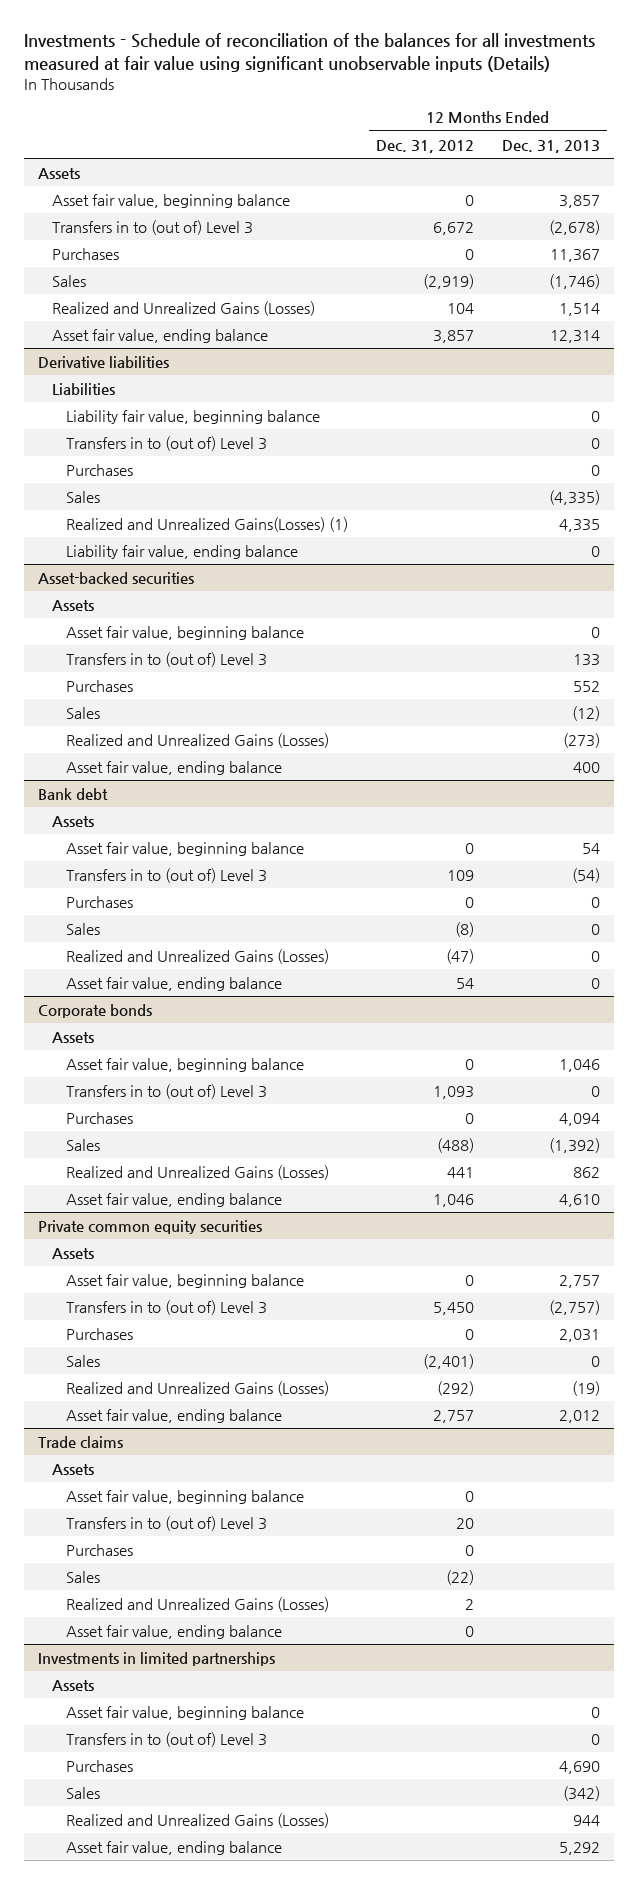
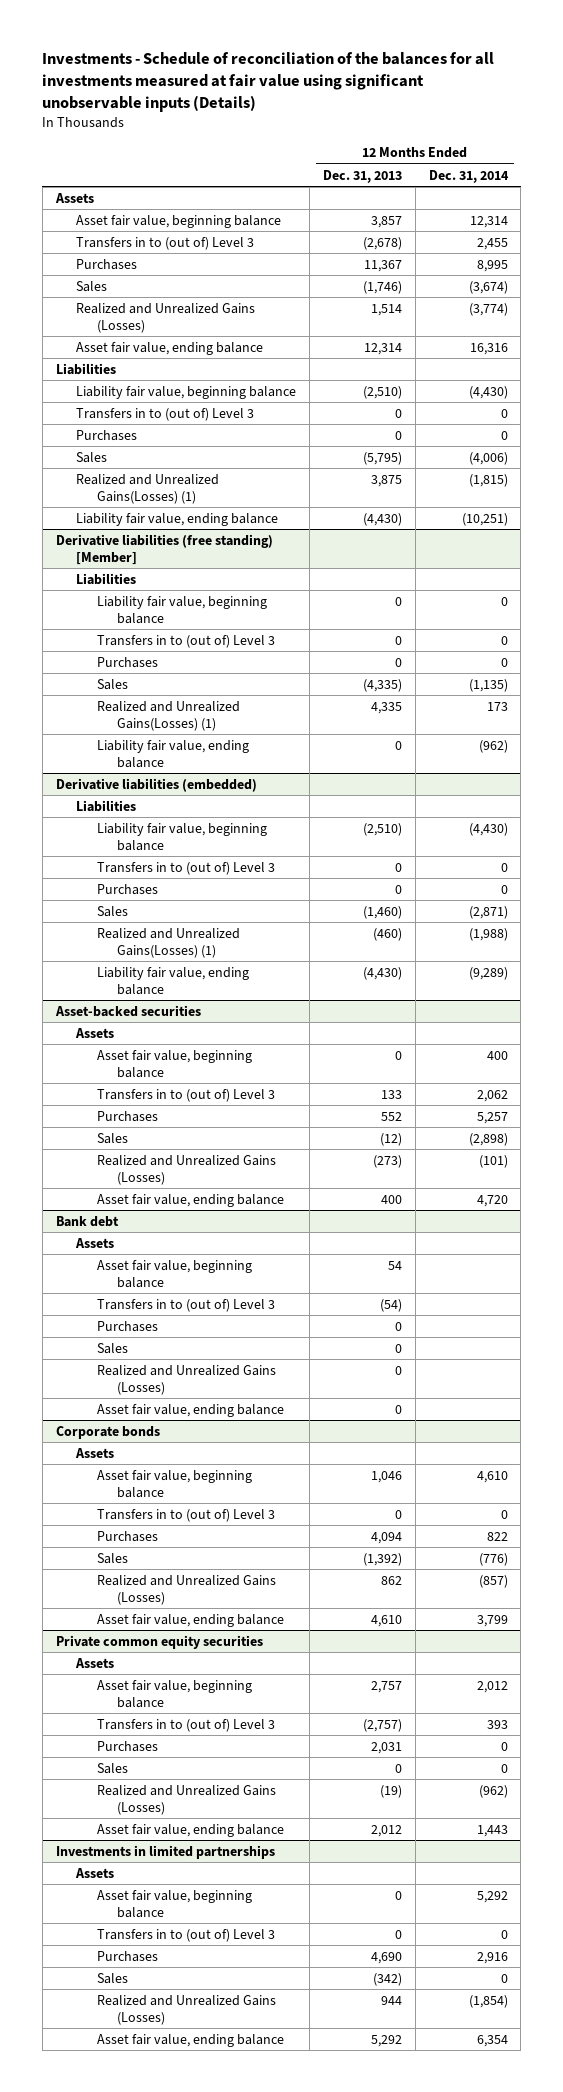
- | 12 Months Ended Dec. 31, 2012 | 12 Months Ended Dec. 31, 2013
+ | 12 Months Ended Dec. 31, 2013 | 12 Months Ended Dec. 31, 2014
- Derivative liabilities
+ Liability fair value, beginning balance | (2,510) | (4,430)
+ Transfers in to (out of) Level 3 | 0 | 0
+ Purchases | 0 | 0
+ Sales | (5,795) | (4,006)
+ Realized and Unrealized Gains(Losses) (1) | 3,875 | (1,815)
+ Liability fair value, ending balance | (4,430) | (10,251)
+ Derivative liabilities (free standing) [Member]
+ Liabilities
+ Derivative liabilities (embedded)
+ Liabilities
+ Liability fair value, beginning balance | (2,510) | (4,430)
+ Transfers in to (out of) Level 3 | 0 | 0
+ Purchases | 0 | 0
+ Sales | (1,460) | (2,871)
+ Realized and Unrealized Gains(Losses) (1) | (460) | (1,988)
+ Liability fair value, ending balance | (4,430) | (9,289)
- Trade claims
- Assets
- Asset fair value, beginning balance | 0 |
- Transfers in to (out of) Level 3 | 20 |
- Purchases | 0 |
- Sales | (22) |
- Realized and Unrealized Gains (Losses) | 2 |
- Asset fair value, ending balance | 0 |

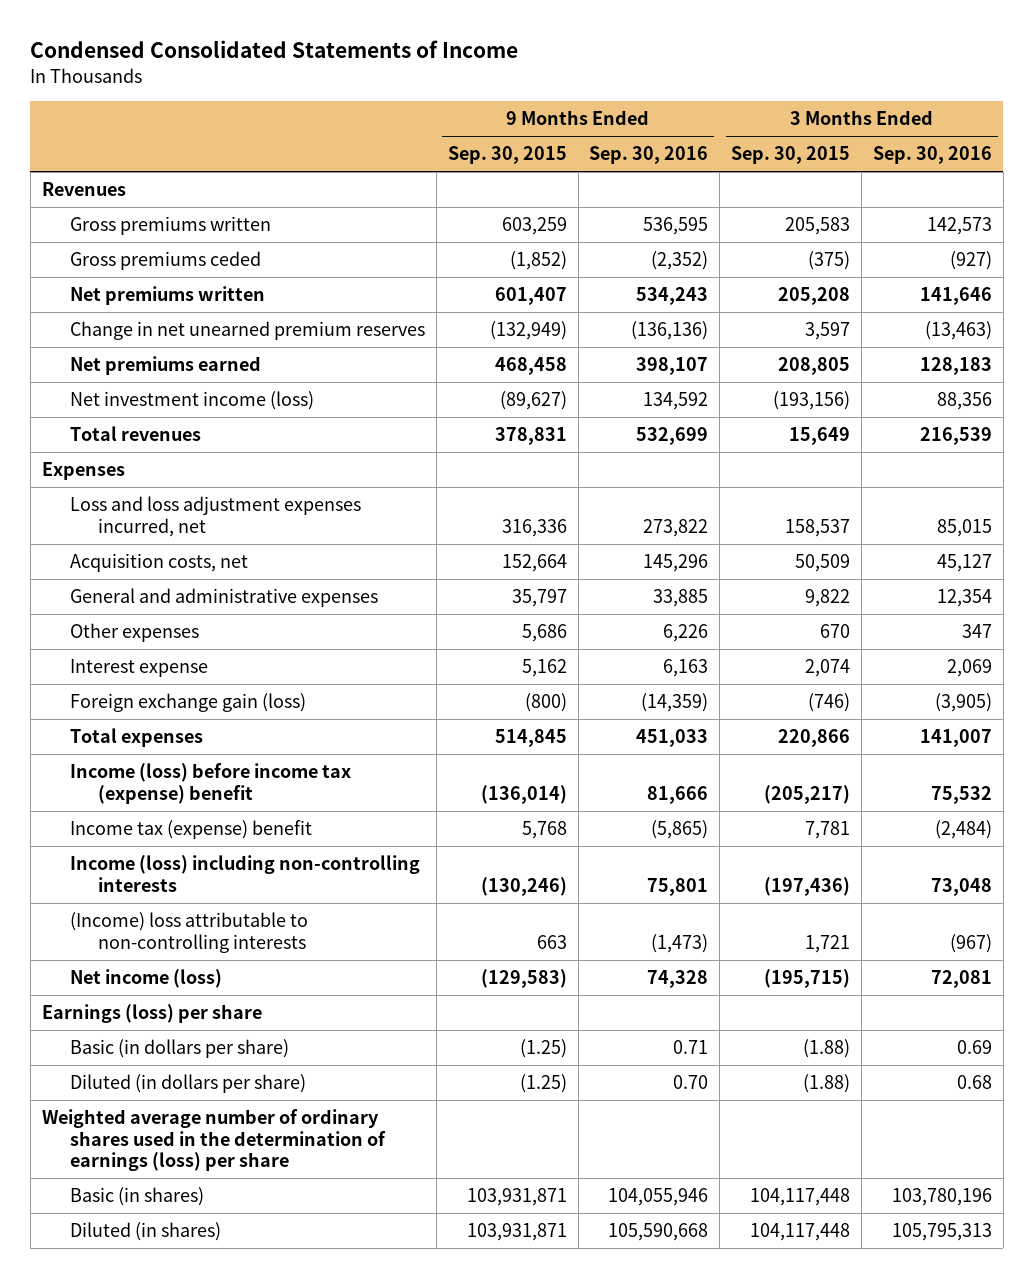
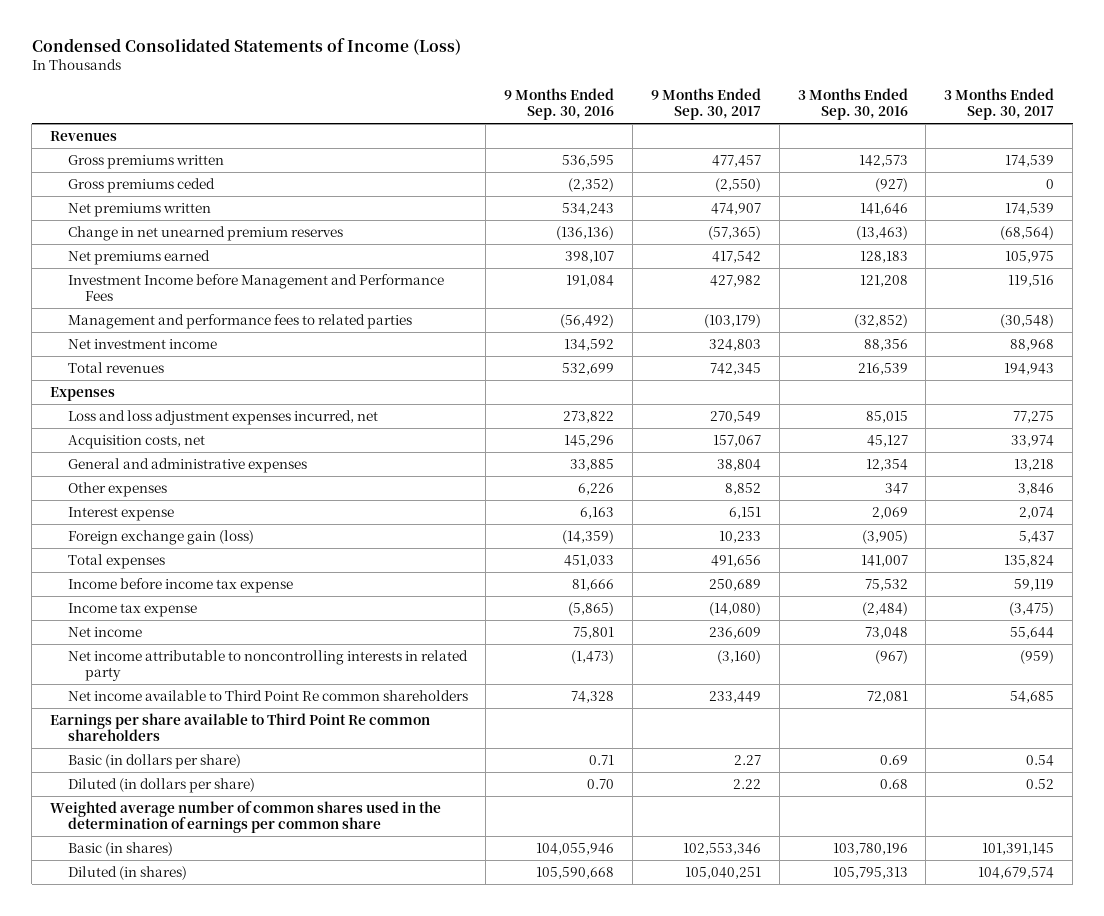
- Condensed Consolidated Statements of Income
+ Condensed Consolidated Statements of Income (Loss)
- | 9 Months Ended Sep. 30, 2015 | 9 Months Ended Sep. 30, 2016 | 3 Months Ended Sep. 30, 2015 | 3 Months Ended Sep. 30, 2016
+ | 9 Months Ended Sep. 30, 2016 | 9 Months Ended Sep. 30, 2017 | 3 Months Ended Sep. 30, 2016 | 3 Months Ended Sep. 30, 2017
- Net investment income (loss) | (89,627) | 134,592 | (193,156) | 88,356
+ Investment Income before Management and Performance Fees | 191,084 | 427,982 | 121,208 | 119,516
+ Management and performance fees to related parties | (56,492) | (103,179) | (32,852) | (30,548)
+ Net investment income | 134,592 | 324,803 | 88,356 | 88,968
- Income (loss) before income tax (expense) benefit | (136,014) | 81,666 | (205,217) | 75,532
- Income tax (expense) benefit | 5,768 | (5,865) | 7,781 | (2,484)
- Income (loss) including non-controlling interests | (130,246) | 75,801 | (197,436) | 73,048
- (Income) loss attributable to non-controlling interests | 663 | (1,473) | 1,721 | (967)
- Net income (loss) | (129,583) | 74,328 | (195,715) | 72,081
- Earnings (loss) per share
+ Income before income tax expense | 81,666 | 250,689 | 75,532 | 59,119
+ Income tax expense | (5,865) | (14,080) | (2,484) | (3,475)
+ Net income | 75,801 | 236,609 | 73,048 | 55,644
+ Net income attributable to noncontrolling interests in related party | (1,473) | (3,160) | (967) | (959)
+ Net income available to Third Point Re common shareholders | 74,328 | 233,449 | 72,081 | 54,685
+ Earnings per share available to Third Point Re common shareholders
- Weighted average number of ordinary shares used in the determination of earnings (loss) per share
+ Weighted average number of common shares used in the determination of earnings per common share

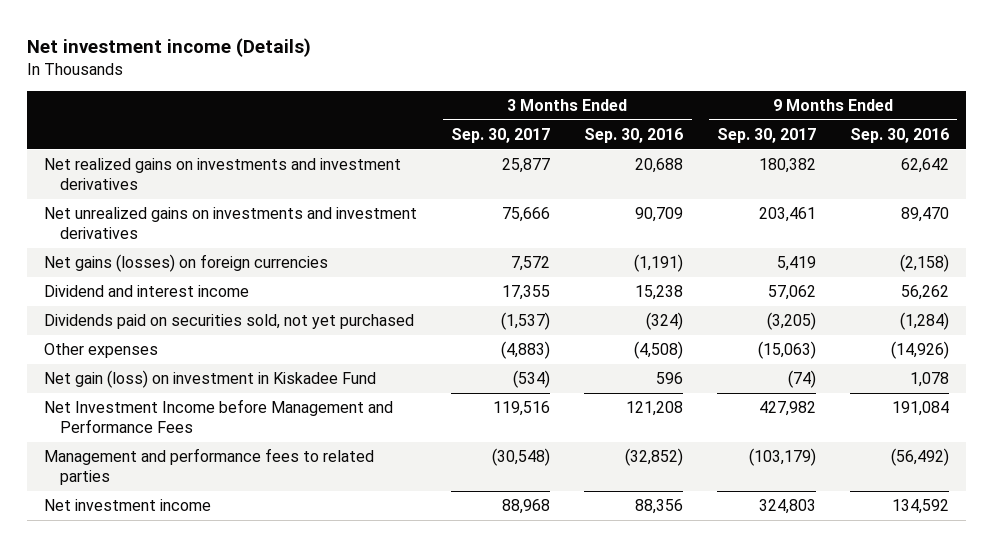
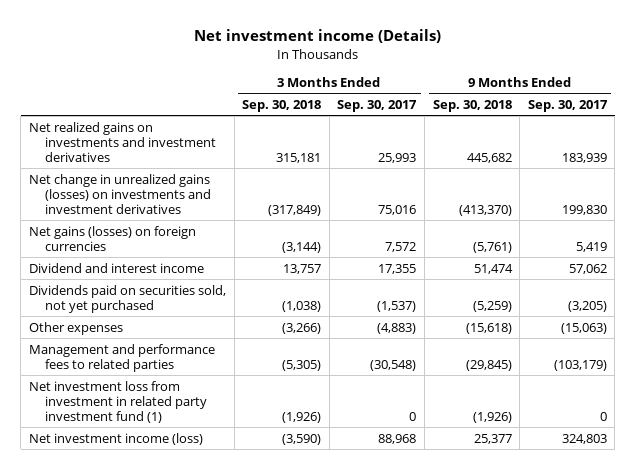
- | 3 Months Ended Sep. 30, 2017 | 3 Months Ended Sep. 30, 2016 | 9 Months Ended Sep. 30, 2017 | 9 Months Ended Sep. 30, 2016
+ | 3 Months Ended Sep. 30, 2018 | 3 Months Ended Sep. 30, 2017 | 9 Months Ended Sep. 30, 2018 | 9 Months Ended Sep. 30, 2017
- Net realized gains on investments and investment derivatives | 25,877 | 20,688 | 180,382 | 62,642
- Net unrealized gains on investments and investment derivatives | 75,666 | 90,709 | 203,461 | 89,470
+ Net realized gains on investments and investment derivatives | 315,181 | 25,993 | 445,682 | 183,939
+ Net change in unrealized gains (losses) on investments and investment derivatives | (317,849) | 75,016 | (413,370) | 199,830
- Net gain (loss) on investment in Kiskadee Fund | (534) | 596 | (74) | 1,078
- Net Investment Income before Management and Performance Fees | 119,516 | 121,208 | 427,982 | 191,084
- Net investment income | 88,968 | 88,356 | 324,803 | 134,592
+ Net investment loss from investment in related party investment fund (1) | (1,926) | 0 | (1,926) | 0
+ Net investment income (loss) | (3,590) | 88,968 | 25,377 | 324,803

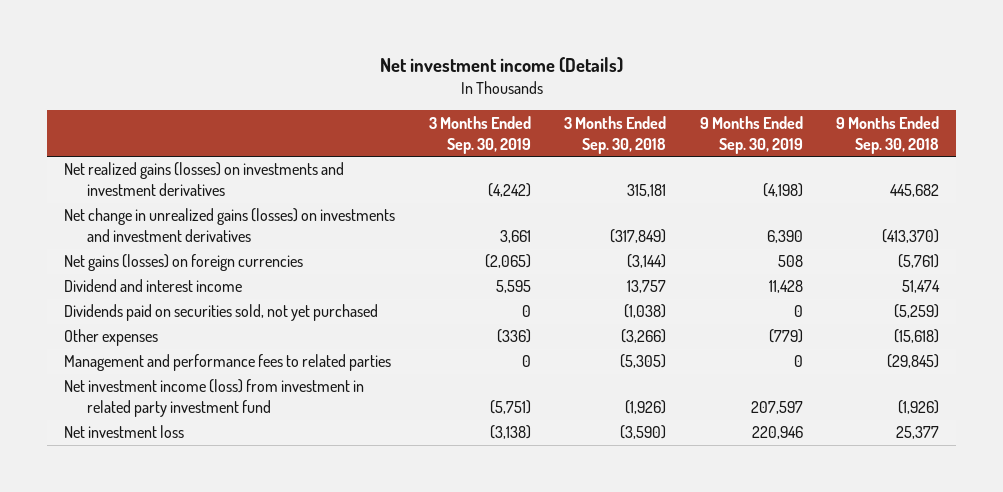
- | 3 Months Ended Sep. 30, 2018 | 3 Months Ended Sep. 30, 2017 | 9 Months Ended Sep. 30, 2018 | 9 Months Ended Sep. 30, 2017
+ | 3 Months Ended Sep. 30, 2019 | 3 Months Ended Sep. 30, 2018 | 9 Months Ended Sep. 30, 2019 | 9 Months Ended Sep. 30, 2018
- Net realized gains on investments and investment derivatives | 315,181 | 25,993 | 445,682 | 183,939
+ Net realized gains (losses) on investments and investment derivatives | (4,242) | 315,181 | (4,198) | 445,682
- Net investment loss from investment in related party investment fund (1) | (1,926) | 0 | (1,926) | 0
- Net investment income (loss) | (3,590) | 88,968 | 25,377 | 324,803
+ Net investment income (loss) from investment in related party investment fund | (5,751) | (1,926) | 207,597 | (1,926)
+ Net investment loss | (3,138) | (3,590) | 220,946 | 25,377

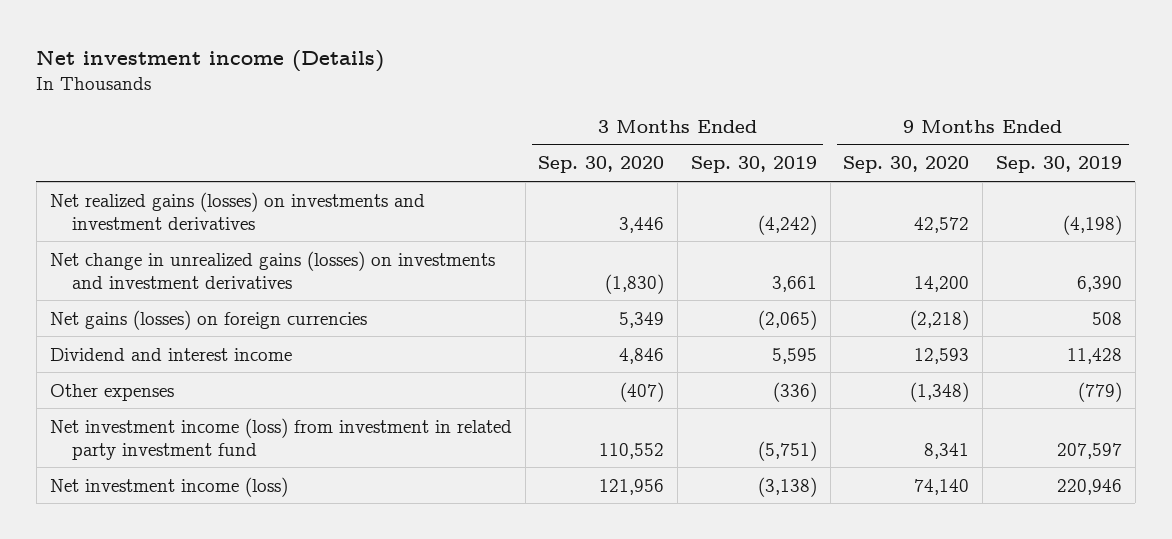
- | 3 Months Ended Sep. 30, 2019 | 3 Months Ended Sep. 30, 2018 | 9 Months Ended Sep. 30, 2019 | 9 Months Ended Sep. 30, 2018
+ | 3 Months Ended Sep. 30, 2020 | 3 Months Ended Sep. 30, 2019 | 9 Months Ended Sep. 30, 2020 | 9 Months Ended Sep. 30, 2019
- Dividends paid on securities sold, not yet purchased | 0 | (1,038) | 0 | (5,259)
- Management and performance fees to related parties | 0 | (5,305) | 0 | (29,845)
- Net investment loss | (3,138) | (3,590) | 220,946 | 25,377
+ Net investment income (loss) | 121,956 | (3,138) | 74,140 | 220,946

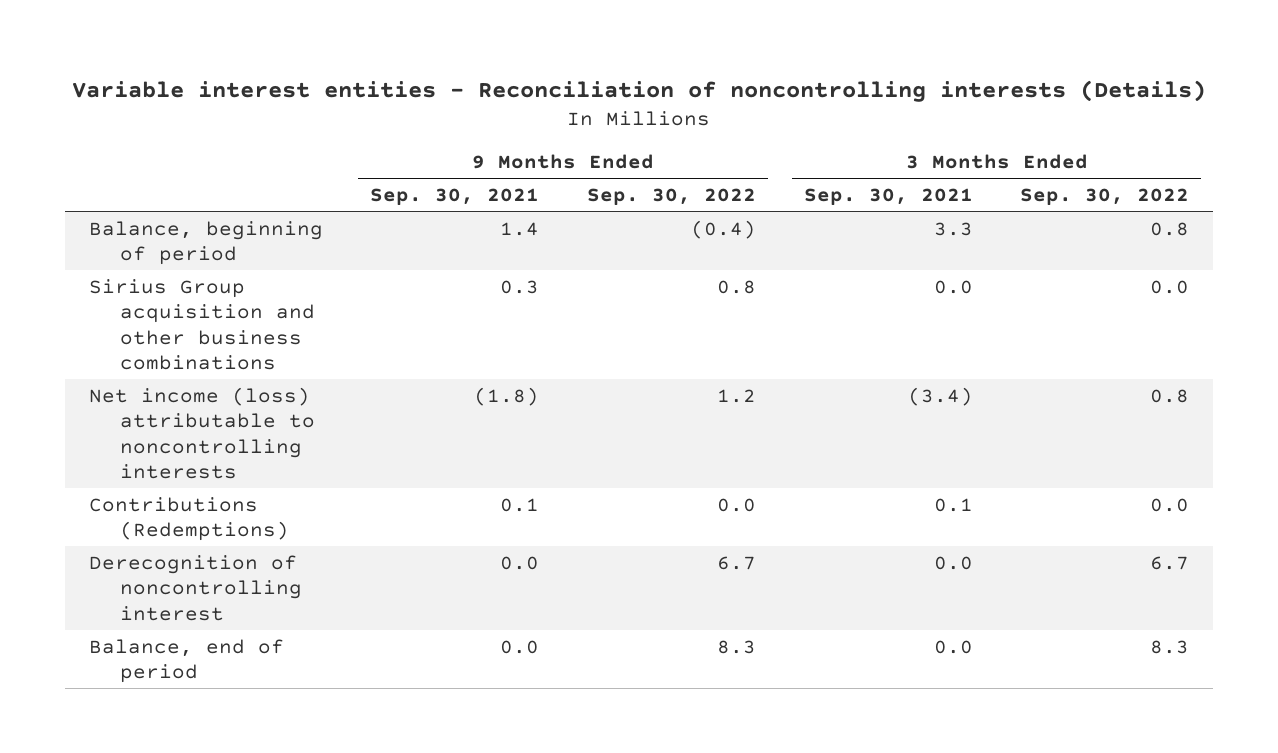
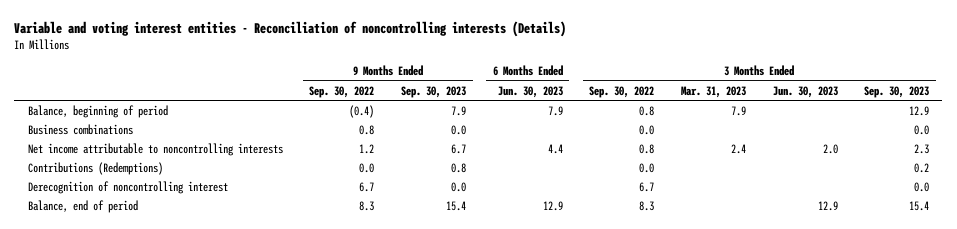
- Variable interest entities - Reconciliation of noncontrolling interests (Details)
+ Variable and voting interest entities - Reconciliation of noncontrolling interests (Details)
- | 9 Months Ended Sep. 30, 2021 | 9 Months Ended Sep. 30, 2022 | 3 Months Ended Sep. 30, 2021 | 3 Months Ended Sep. 30, 2022
+ | 9 Months Ended Sep. 30, 2022 | 9 Months Ended Sep. 30, 2023 | 6 Months Ended Jun. 30, 2023 | 3 Months Ended Sep. 30, 2022 | 3 Months Ended Mar. 31, 2023 | 3 Months Ended Jun. 30, 2023 | 3 Months Ended Sep. 30, 2023
- Sirius Group acquisition and other business combinations | 0.3 | 0.8 | 0.0 | 0.0
- Net income (loss) attributable to noncontrolling interests | (1.8) | 1.2 | (3.4) | 0.8
+ Business combinations | 0.8 | 0.0 | | 0.0 | | | 0.0
+ Net income attributable to noncontrolling interests | 1.2 | 6.7 | 4.4 | 0.8 | 2.4 | 2.0 | 2.3

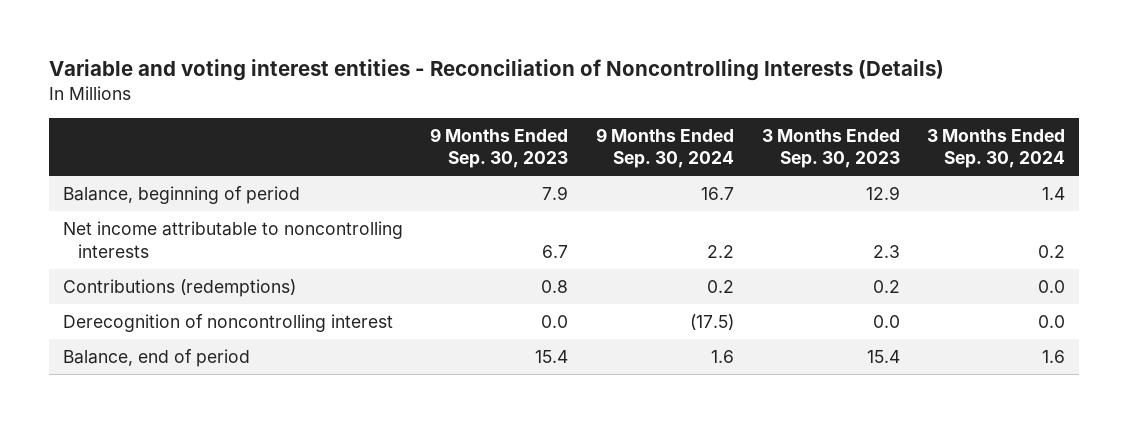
- Variable and voting interest entities - Reconciliation of noncontrolling interests (Details)
+ Variable and voting interest entities - Reconciliation of Noncontrolling Interests (Details)
- | 9 Months Ended Sep. 30, 2022 | 9 Months Ended Sep. 30, 2023 | 6 Months Ended Jun. 30, 2023 | 3 Months Ended Sep. 30, 2022 | 3 Months Ended Mar. 31, 2023 | 3 Months Ended Jun. 30, 2023 | 3 Months Ended Sep. 30, 2023
+ | 9 Months Ended Sep. 30, 2023 | 9 Months Ended Sep. 30, 2024 | 3 Months Ended Sep. 30, 2023 | 3 Months Ended Sep. 30, 2024
- Business combinations | 0.8 | 0.0 | | 0.0 | | | 0.0
- Contributions (Redemptions) | 0.0 | 0.8 | | 0.0 | | | 0.2
+ Contributions (redemptions) | 0.8 | 0.2 | 0.2 | 0.0

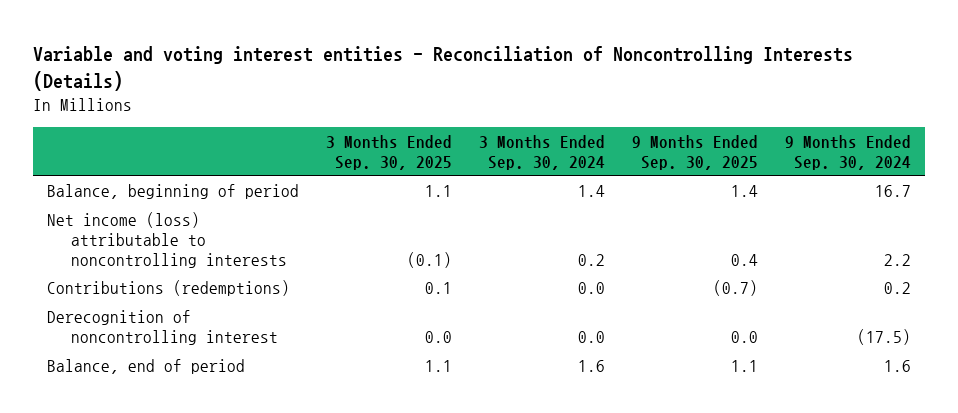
- | 9 Months Ended Sep. 30, 2023 | 9 Months Ended Sep. 30, 2024 | 3 Months Ended Sep. 30, 2023 | 3 Months Ended Sep. 30, 2024
+ | 3 Months Ended Sep. 30, 2025 | 3 Months Ended Sep. 30, 2024 | 9 Months Ended Sep. 30, 2025 | 9 Months Ended Sep. 30, 2024
- Net income attributable to noncontrolling interests | 6.7 | 2.2 | 2.3 | 0.2
+ Net income (loss) attributable to noncontrolling interests | (0.1) | 0.2 | 0.4 | 2.2

